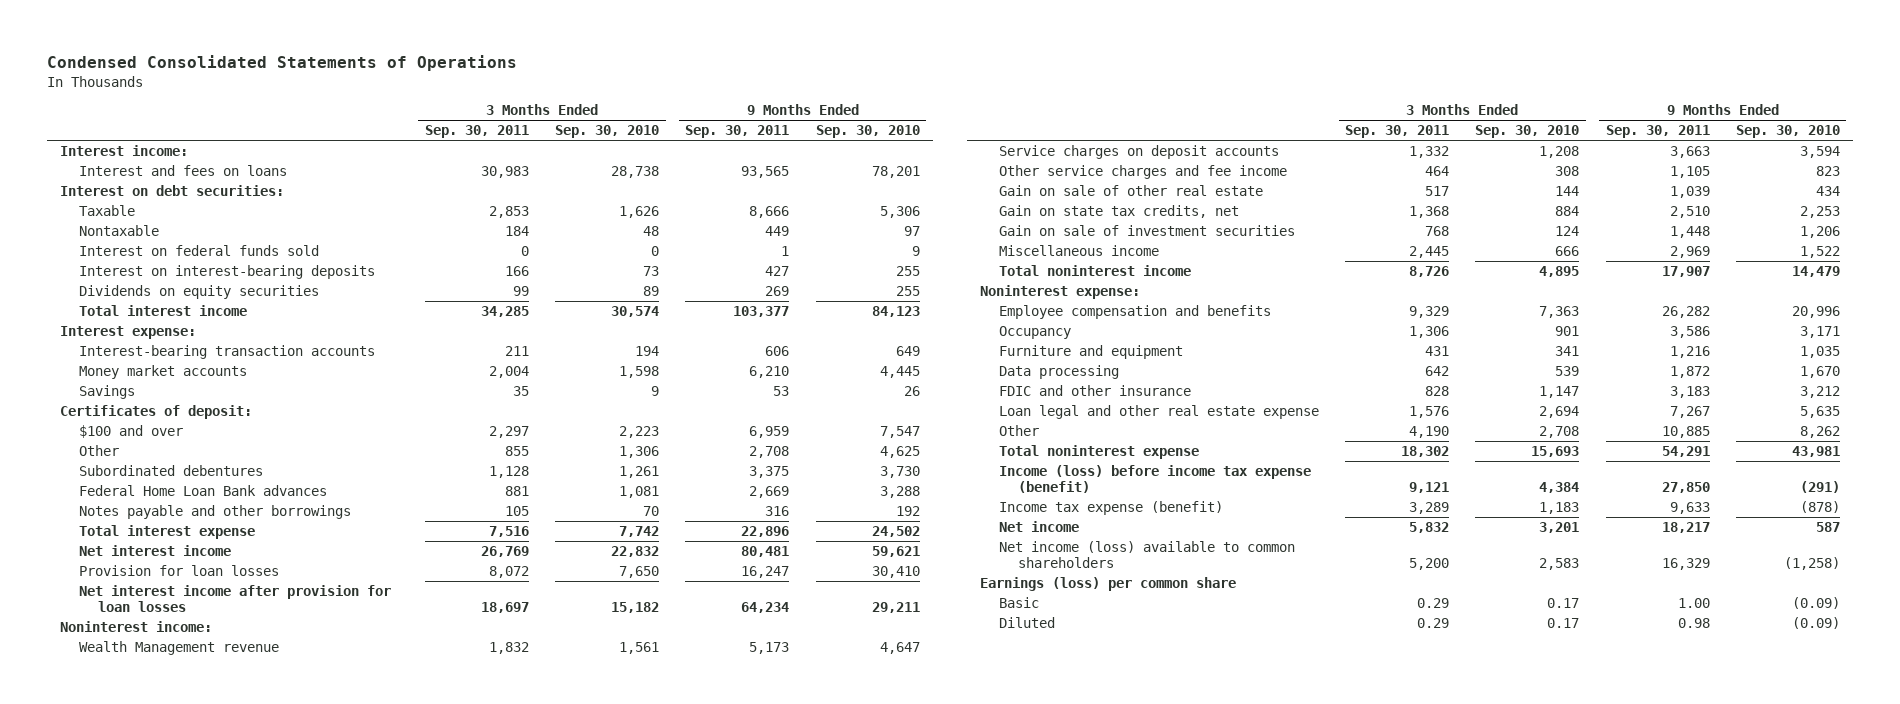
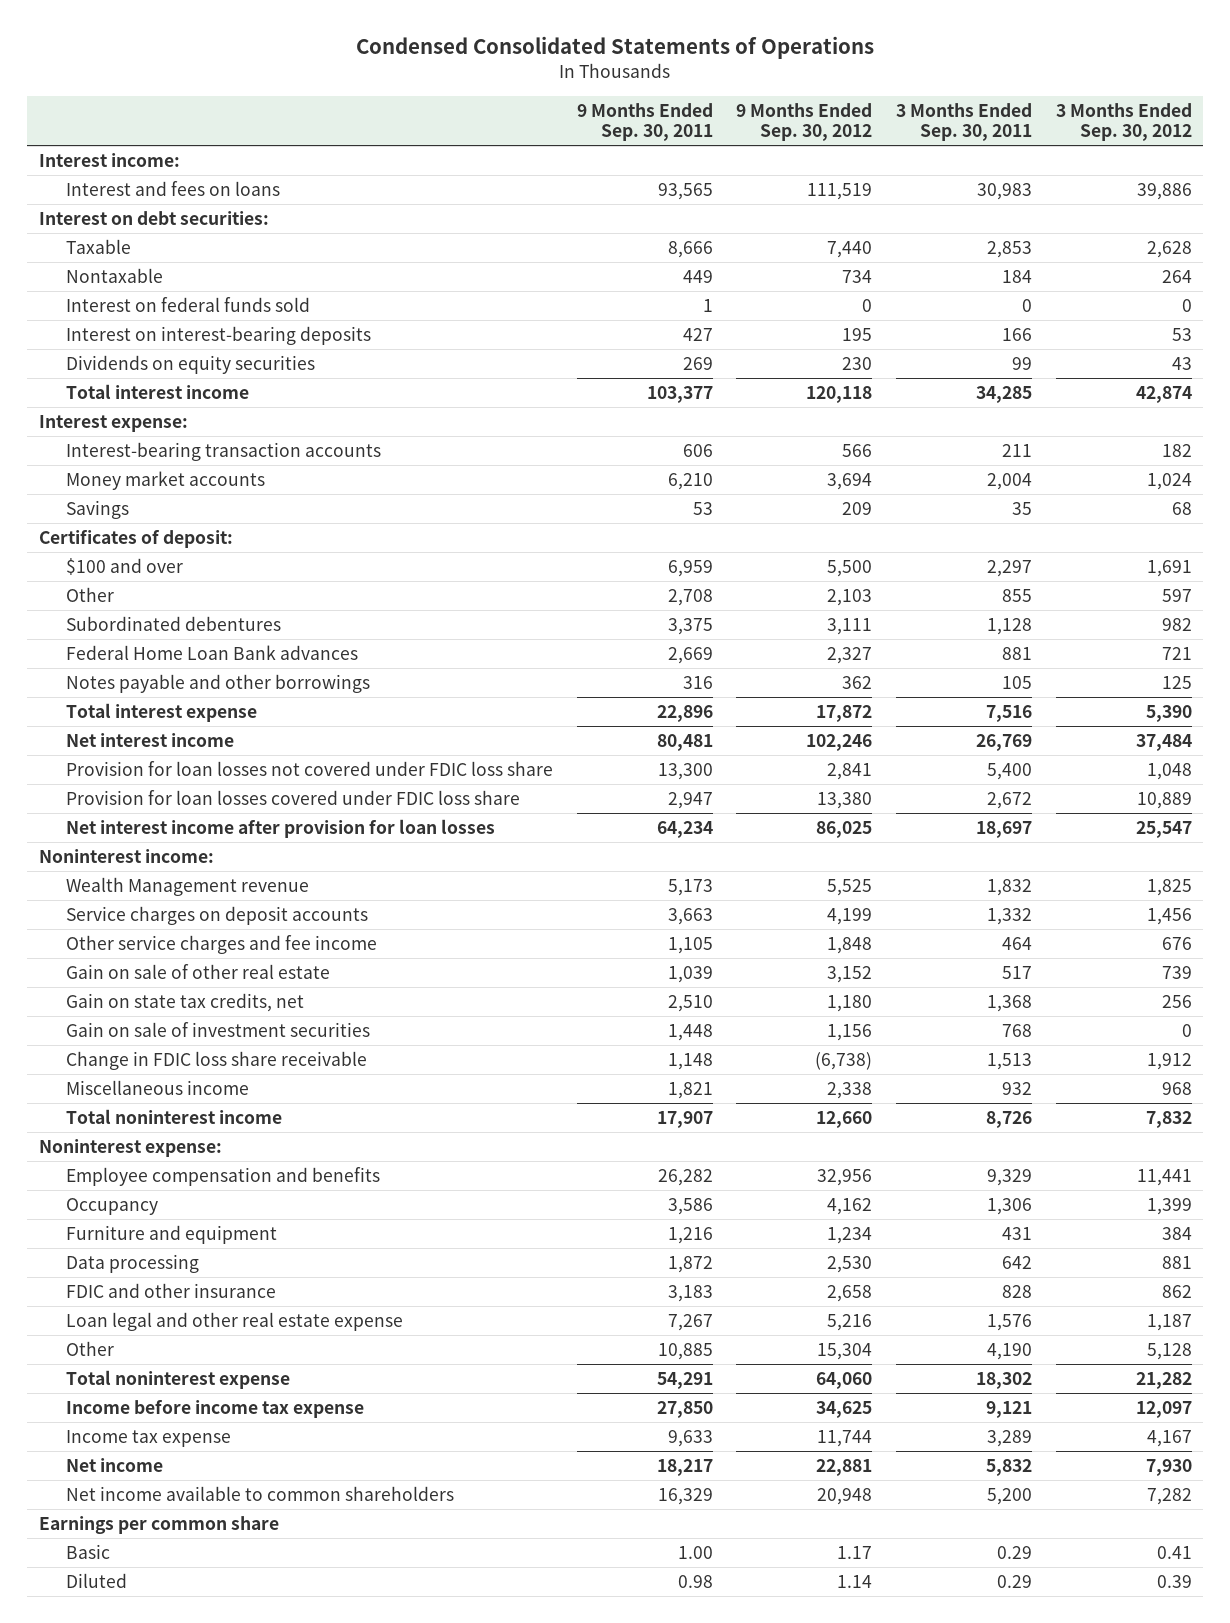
- | 3 Months Ended Sep. 30, 2011 | 3 Months Ended Sep. 30, 2010 | 9 Months Ended Sep. 30, 2011 | 9 Months Ended Sep. 30, 2010
+ | 9 Months Ended Sep. 30, 2011 | 9 Months Ended Sep. 30, 2012 | 3 Months Ended Sep. 30, 2011 | 3 Months Ended Sep. 30, 2012
- Provision for loan losses | 8,072 | 7,650 | 16,247 | 30,410
+ Provision for loan losses not covered under FDIC loss share | 13,300 | 2,841 | 5,400 | 1,048
+ Provision for loan losses covered under FDIC loss share | 2,947 | 13,380 | 2,672 | 10,889
- Miscellaneous income | 2,445 | 666 | 2,969 | 1,522
+ Change in FDIC loss share receivable | 1,148 | (6,738) | 1,513 | 1,912
+ Miscellaneous income | 1,821 | 2,338 | 932 | 968
- Income (loss) before income tax expense (benefit) | 9,121 | 4,384 | 27,850 | (291)
- Income tax expense (benefit) | 3,289 | 1,183 | 9,633 | (878)
+ Income before income tax expense | 27,850 | 34,625 | 9,121 | 12,097
+ Income tax expense | 9,633 | 11,744 | 3,289 | 4,167
- Net income (loss) available to common shareholders | 5,200 | 2,583 | 16,329 | (1,258)
- Earnings (loss) per common share
+ Net income available to common shareholders | 16,329 | 20,948 | 5,200 | 7,282
+ Earnings per common share

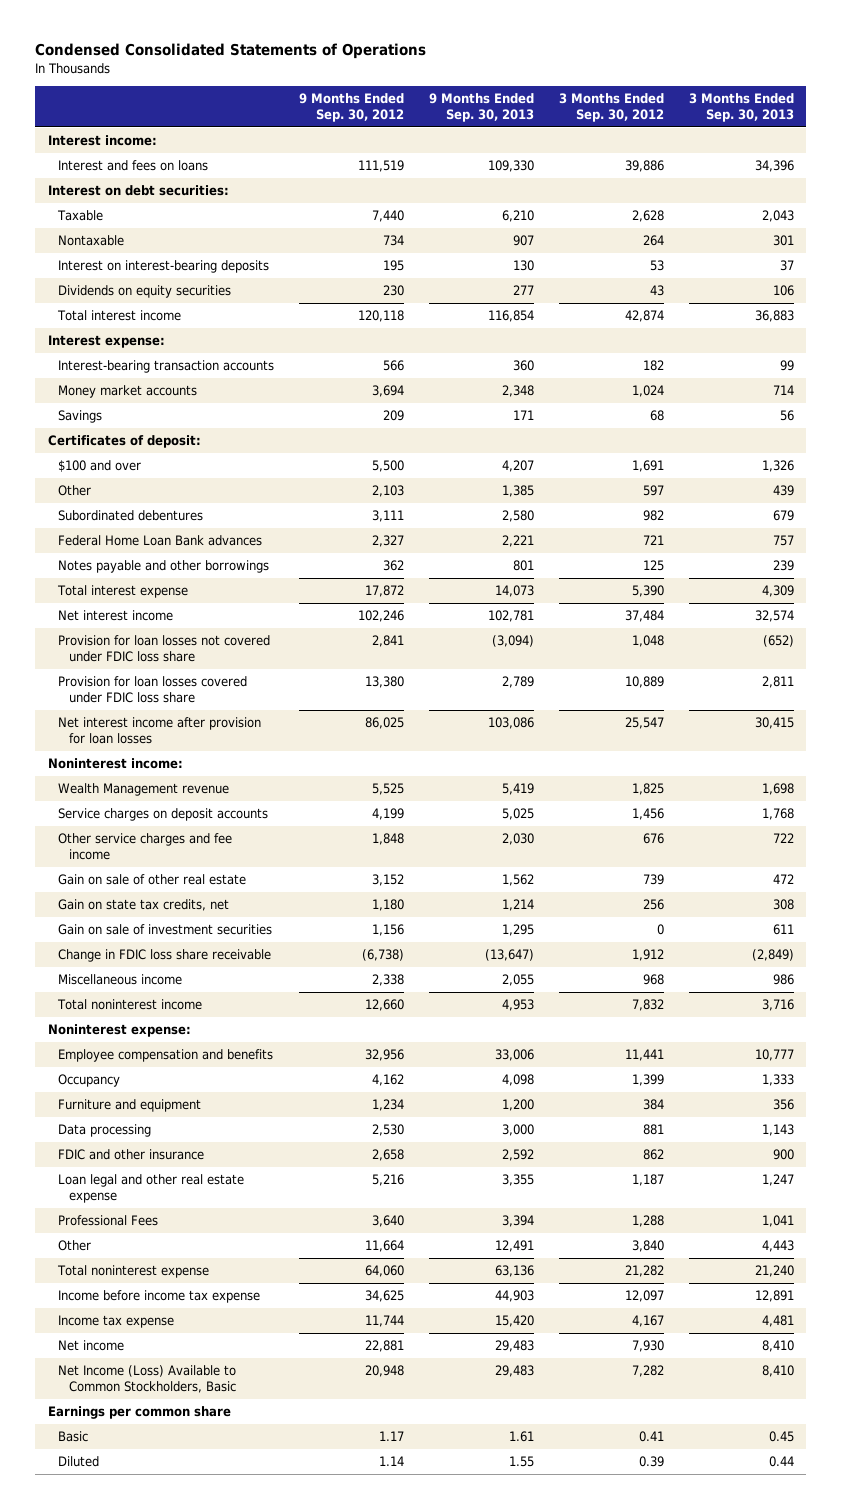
- | 9 Months Ended Sep. 30, 2011 | 9 Months Ended Sep. 30, 2012 | 3 Months Ended Sep. 30, 2011 | 3 Months Ended Sep. 30, 2012
+ | 9 Months Ended Sep. 30, 2012 | 9 Months Ended Sep. 30, 2013 | 3 Months Ended Sep. 30, 2012 | 3 Months Ended Sep. 30, 2013
- Interest on federal funds sold | 1 | 0 | 0 | 0
- Other | 10,885 | 15,304 | 4,190 | 5,128
+ Professional Fees | 3,640 | 3,394 | 1,288 | 1,041
+ Other | 11,664 | 12,491 | 3,840 | 4,443
- Net income available to common shareholders | 16,329 | 20,948 | 5,200 | 7,282
+ Net Income (Loss) Available to Common Stockholders, Basic | 20,948 | 29,483 | 7,282 | 8,410

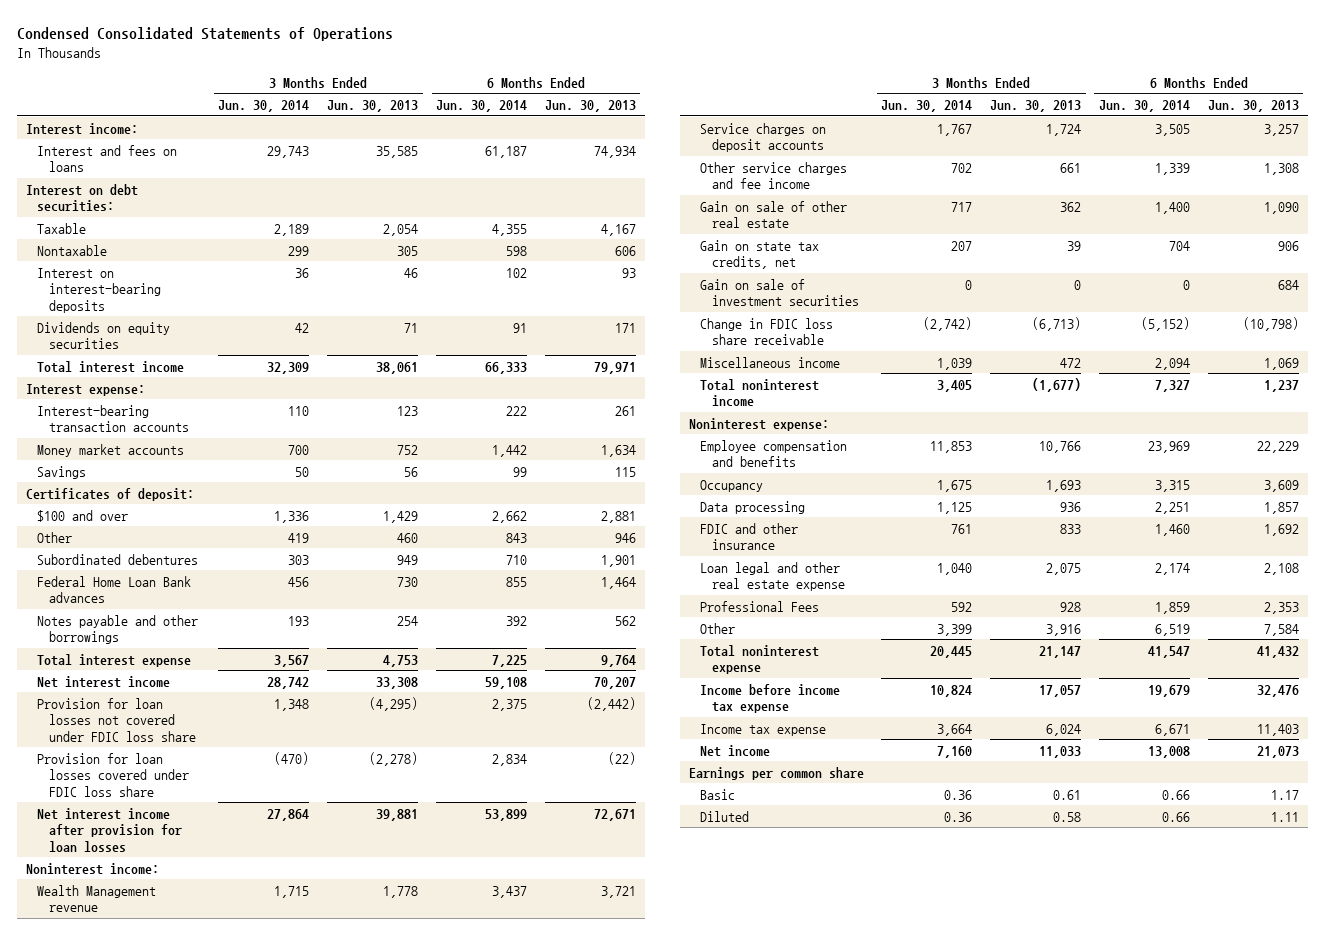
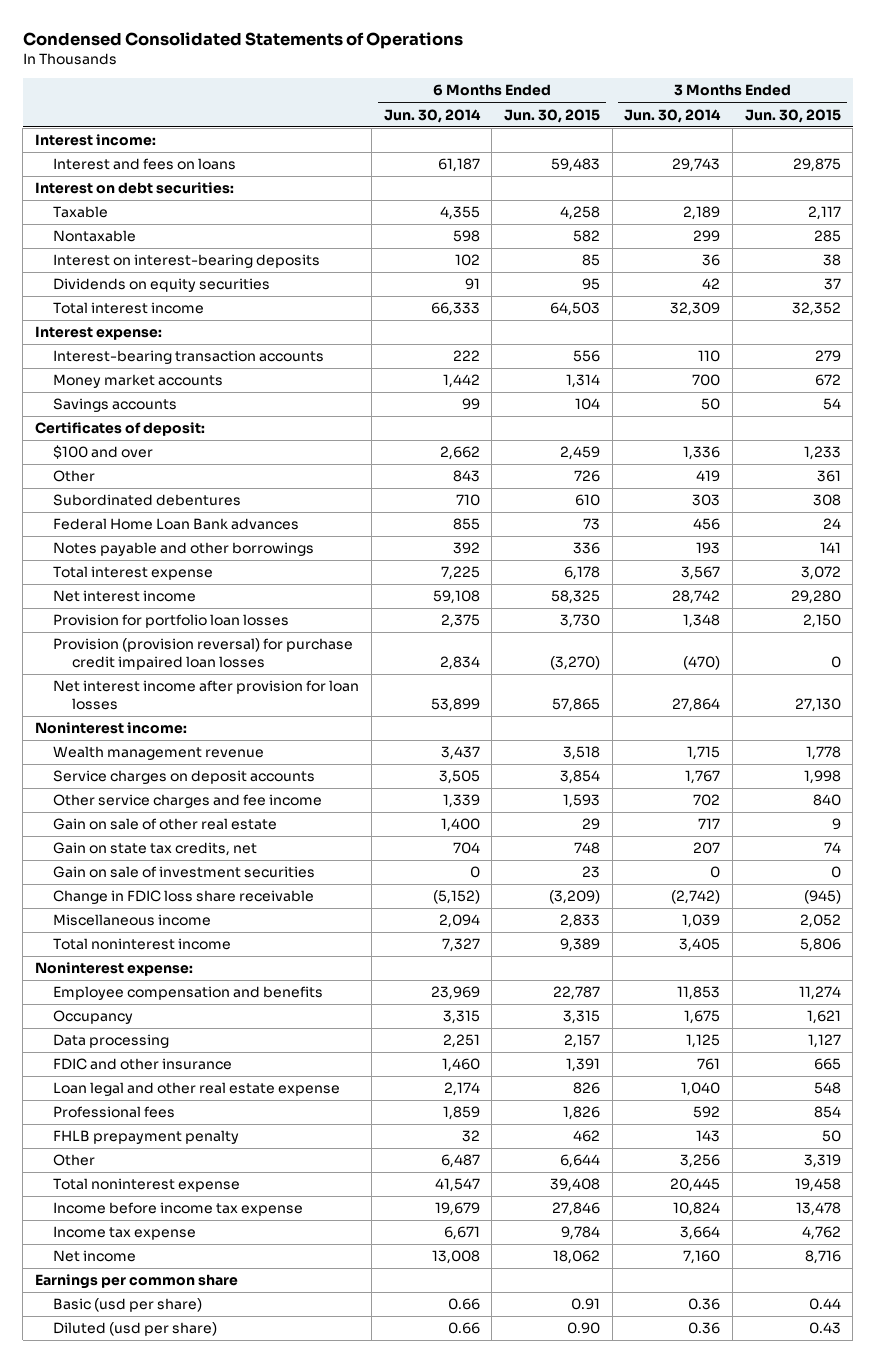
- | 3 Months Ended Jun. 30, 2014 | 3 Months Ended Jun. 30, 2013 | 6 Months Ended Jun. 30, 2014 | 6 Months Ended Jun. 30, 2013
+ | 6 Months Ended Jun. 30, 2014 | 6 Months Ended Jun. 30, 2015 | 3 Months Ended Jun. 30, 2014 | 3 Months Ended Jun. 30, 2015
- Savings | 50 | 56 | 99 | 115
+ Savings accounts | 99 | 104 | 50 | 54
- Provision for loan losses not covered under FDIC loss share | 1,348 | (4,295) | 2,375 | (2,442)
- Provision for loan losses covered under FDIC loss share | (470) | (2,278) | 2,834 | (22)
+ Provision for portfolio loan losses | 2,375 | 3,730 | 1,348 | 2,150
+ Provision (provision reversal) for purchase credit impaired loan losses | 2,834 | (3,270) | (470) | 0
- Wealth Management revenue | 1,715 | 1,778 | 3,437 | 3,721
+ Wealth management revenue | 3,437 | 3,518 | 1,715 | 1,778
- Professional Fees | 592 | 928 | 1,859 | 2,353
- Other | 3,399 | 3,916 | 6,519 | 7,584
+ Professional fees | 1,859 | 1,826 | 592 | 854
+ FHLB prepayment penalty | 32 | 462 | 143 | 50
+ Other | 6,487 | 6,644 | 3,256 | 3,319
- Basic | 0.36 | 0.61 | 0.66 | 1.17
- Diluted | 0.36 | 0.58 | 0.66 | 1.11
+ Basic (usd per share) | 0.66 | 0.91 | 0.36 | 0.44
+ Diluted (usd per share) | 0.66 | 0.90 | 0.36 | 0.43

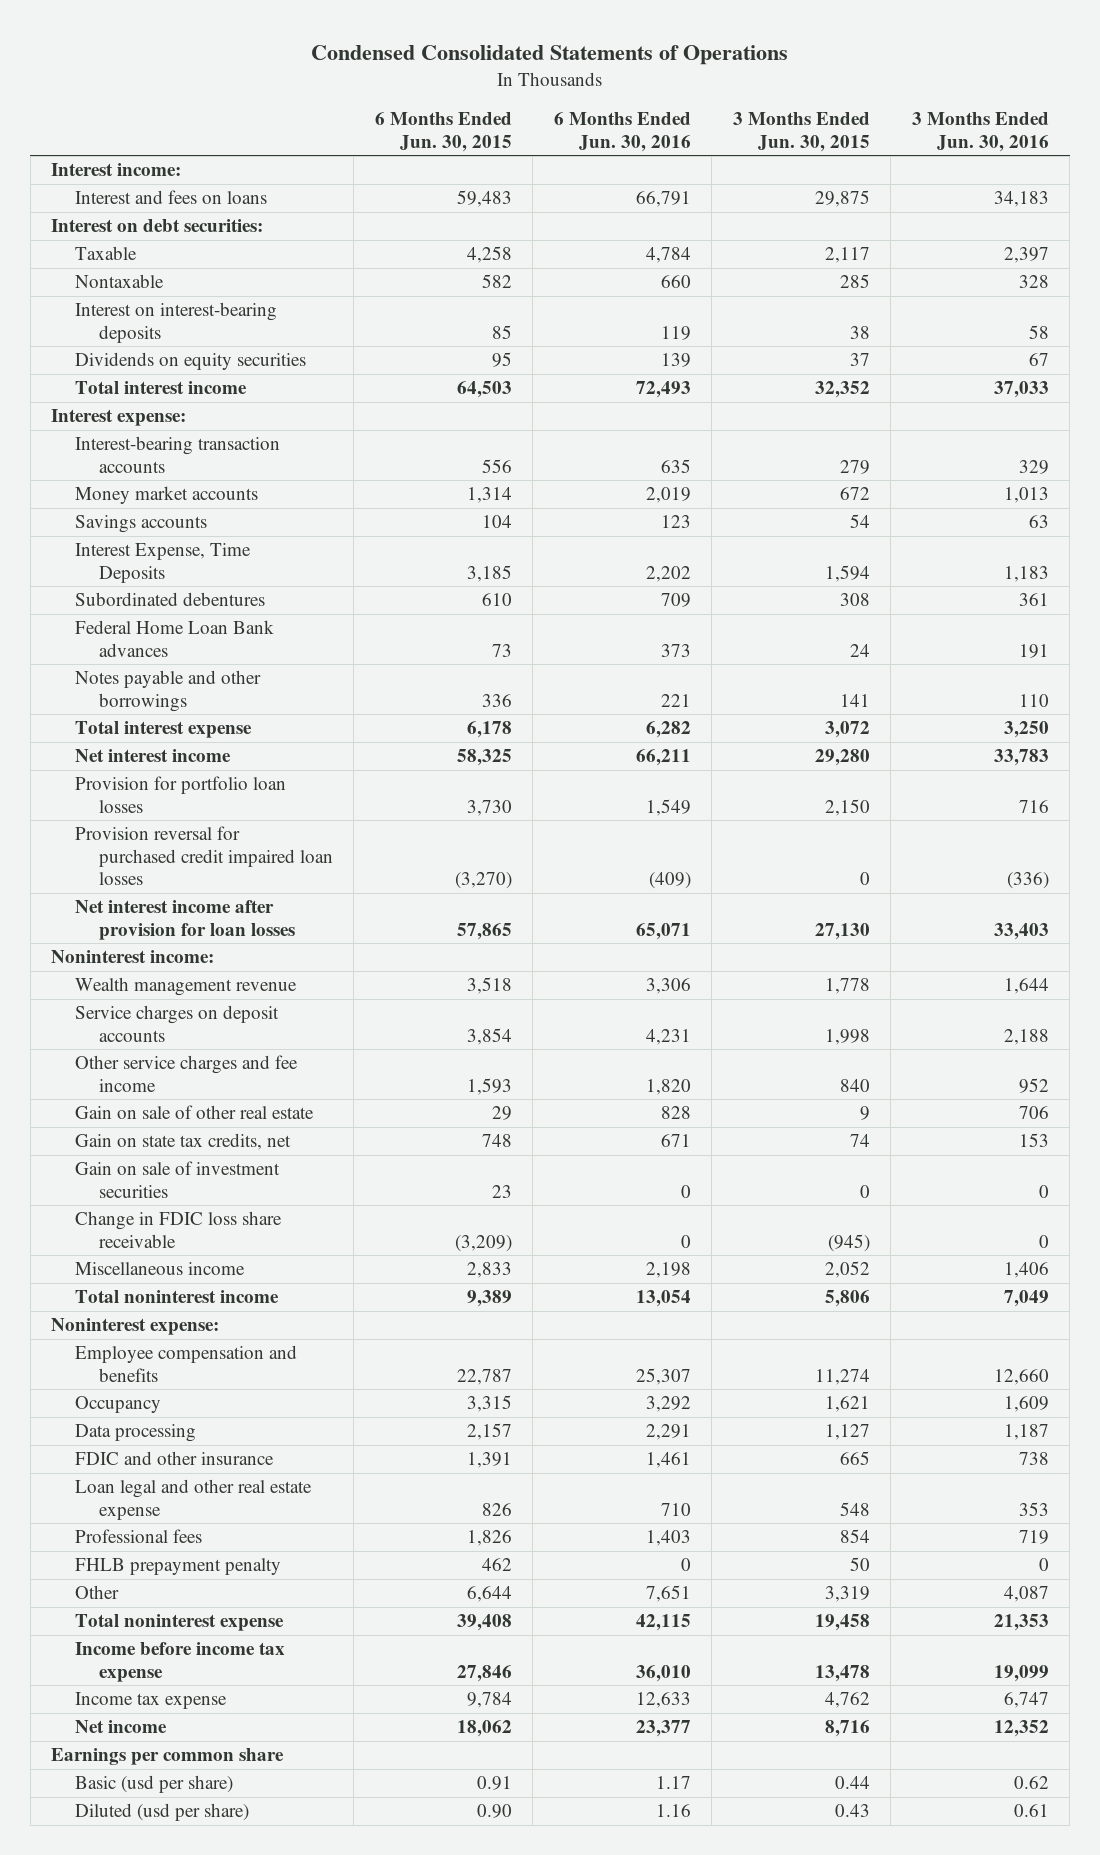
- | 6 Months Ended Jun. 30, 2014 | 6 Months Ended Jun. 30, 2015 | 3 Months Ended Jun. 30, 2014 | 3 Months Ended Jun. 30, 2015
+ | 6 Months Ended Jun. 30, 2015 | 6 Months Ended Jun. 30, 2016 | 3 Months Ended Jun. 30, 2015 | 3 Months Ended Jun. 30, 2016
- Certificates of deposit:
- $100 and over | 2,662 | 2,459 | 1,336 | 1,233
- Other | 843 | 726 | 419 | 361
+ Interest Expense, Time Deposits | 3,185 | 2,202 | 1,594 | 1,183
- Provision (provision reversal) for purchase credit impaired loan losses | 2,834 | (3,270) | (470) | 0
+ Provision reversal for purchased credit impaired loan losses | (3,270) | (409) | 0 | (336)

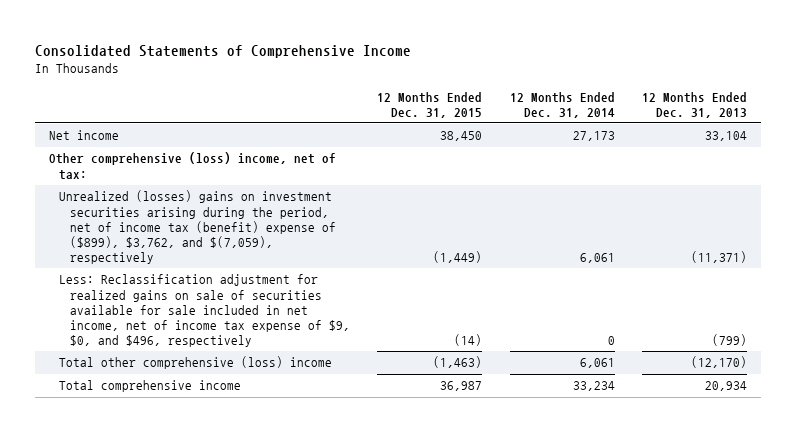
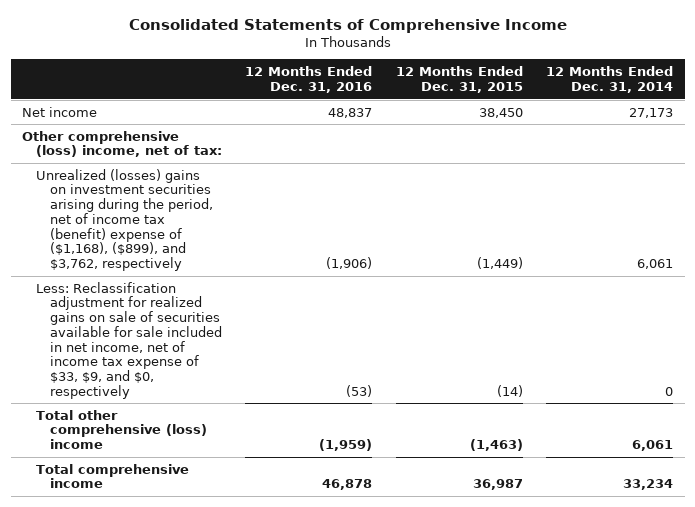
- | 12 Months Ended Dec. 31, 2015 | 12 Months Ended Dec. 31, 2014 | 12 Months Ended Dec. 31, 2013
+ | 12 Months Ended Dec. 31, 2016 | 12 Months Ended Dec. 31, 2015 | 12 Months Ended Dec. 31, 2014
- Unrealized (losses) gains on investment securities arising during the period, net of income tax (benefit) expense of ($899), $3,762, and $(7,059), respectively | (1,449) | 6,061 | (11,371)
- Less: Reclassification adjustment for realized gains on sale of securities available for sale included in net income, net of income tax expense of $9, $0, and $496, respectively | (14) | 0 | (799)
+ Unrealized (losses) gains on investment securities arising during the period, net of income tax (benefit) expense of ($1,168), ($899), and $3,762, respectively | (1,906) | (1,449) | 6,061
+ Less: Reclassification adjustment for realized gains on sale of securities available for sale included in net income, net of income tax expense of $33, $9, and $0, respectively | (53) | (14) | 0

